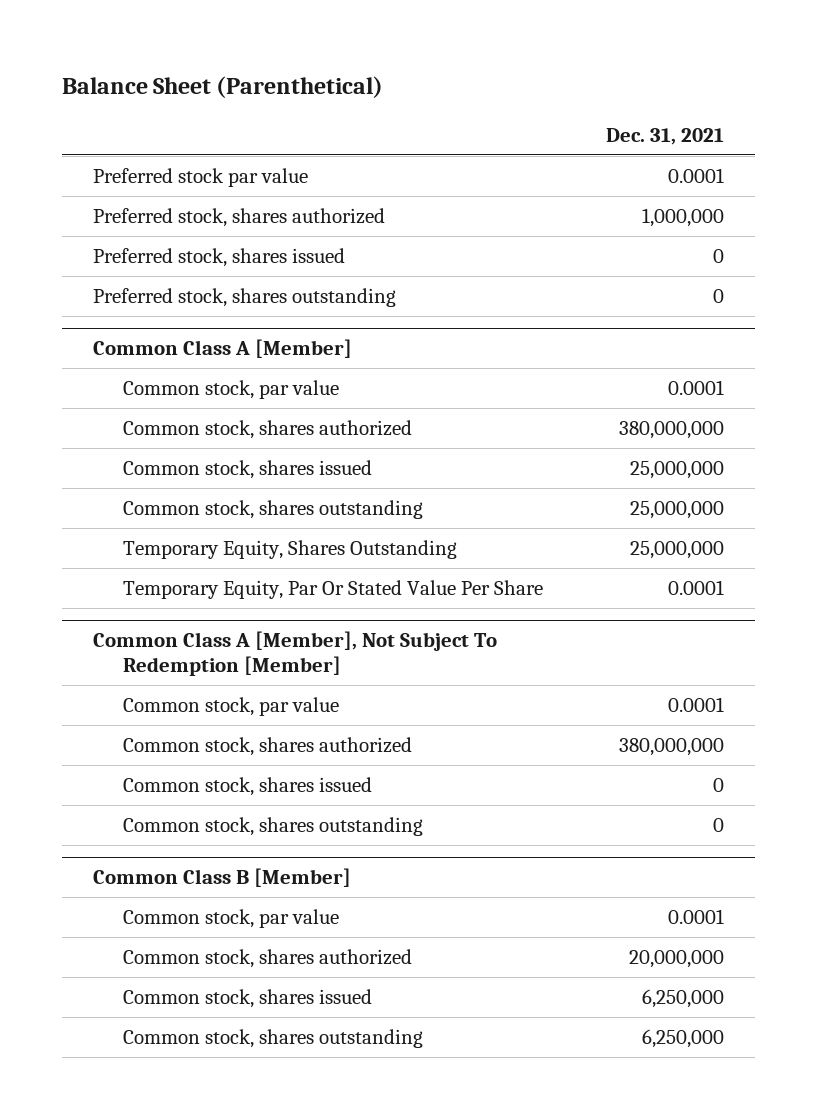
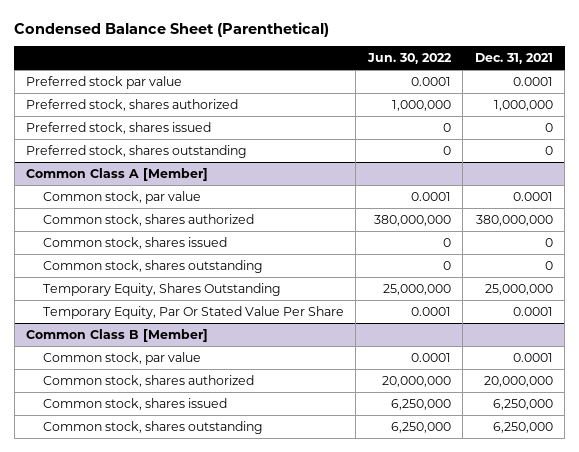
- Balance Sheet (Parenthetical)
+ Condensed Balance Sheet (Parenthetical)
- | Dec. 31, 2021
+ | Jun. 30, 2022 | Dec. 31, 2021
@ Common Class A [Member]
- Common stock, shares issued | 25,000,000
- Common stock, shares outstanding | 25,000,000
- Common Class A [Member], Not Subject To Redemption [Member]
- Common stock, par value | 0.0001
- Common stock, shares authorized | 380,000,000
@ Common Class A [Member]
moved down: Temporary Equity, Shares Outstanding | 25,000,000 | 25,000,000
moved down: Temporary Equity, Par Or Stated Value Per Share | 0.0001 | 0.0001

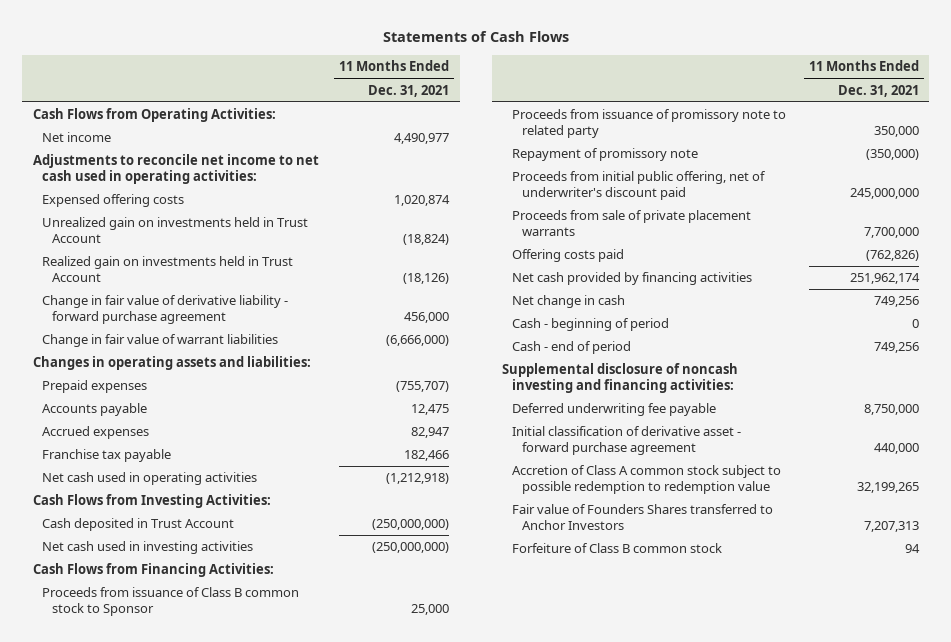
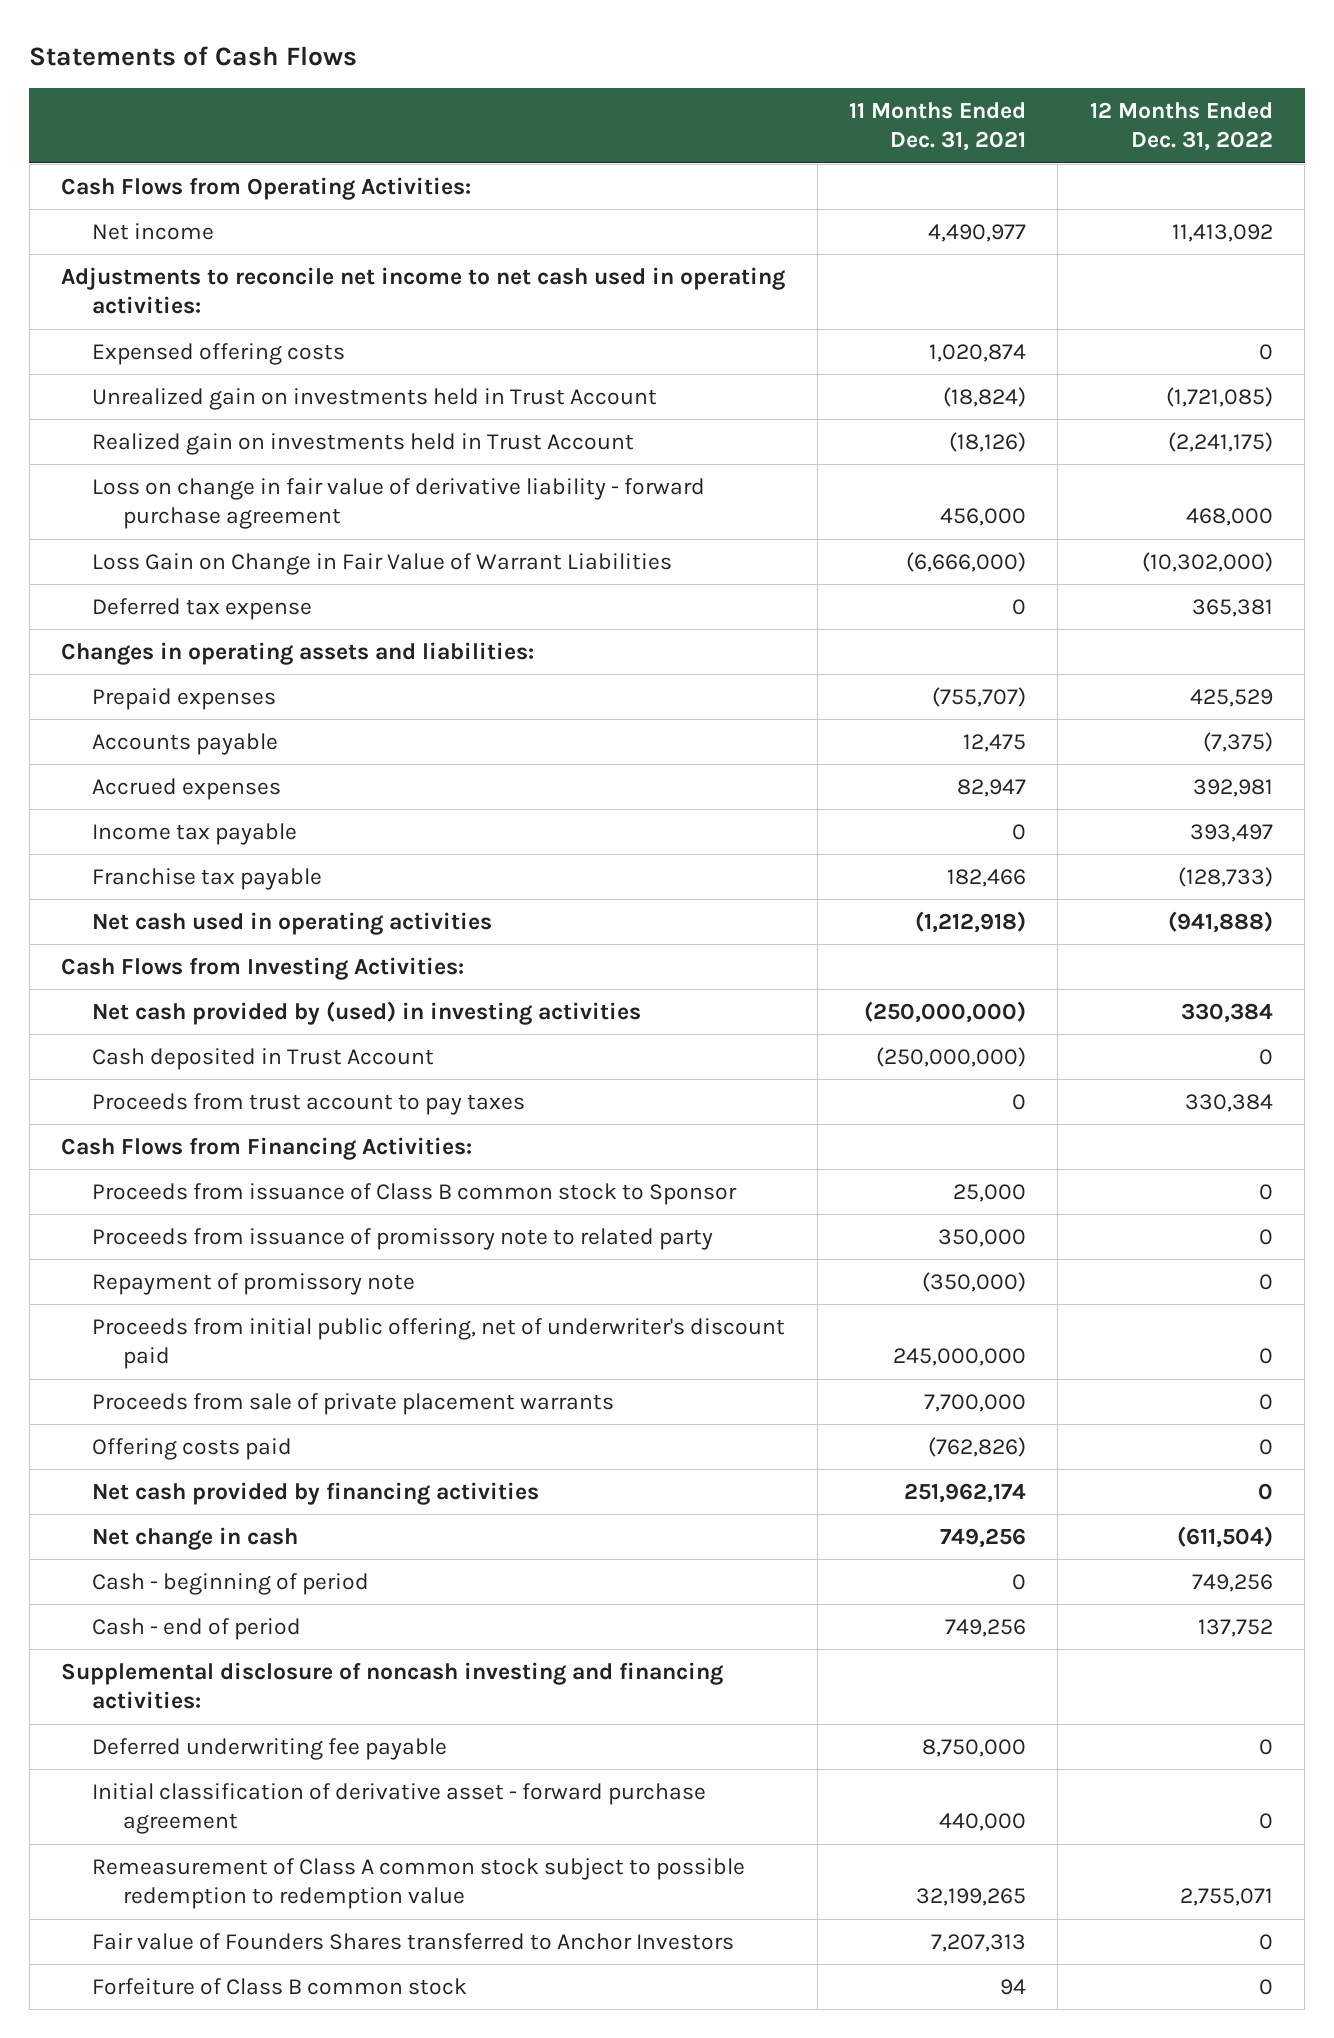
- | 11 Months Ended Dec. 31, 2021
+ | 11 Months Ended Dec. 31, 2021 | 12 Months Ended Dec. 31, 2022
- Change in fair value of derivative liability - forward purchase agreement | 456,000
- Change in fair value of warrant liabilities | (6,666,000)
+ Loss on change in fair value of derivative liability - forward purchase agreement | 456,000 | 468,000
+ Loss Gain on Change in Fair Value of Warrant Liabilities | (6,666,000) | (10,302,000)
+ Deferred tax expense | 0 | 365,381
+ Income tax payable | 0 | 393,497
+ Net cash provided by (used) in investing activities | (250,000,000) | 330,384
- Net cash used in investing activities | (250,000,000)
+ Proceeds from trust account to pay taxes | 0 | 330,384
- Accretion of Class A common stock subject to possible redemption to redemption value | 32,199,265
+ Remeasurement of Class A common stock subject to possible redemption to redemption value | 32,199,265 | 2,755,071

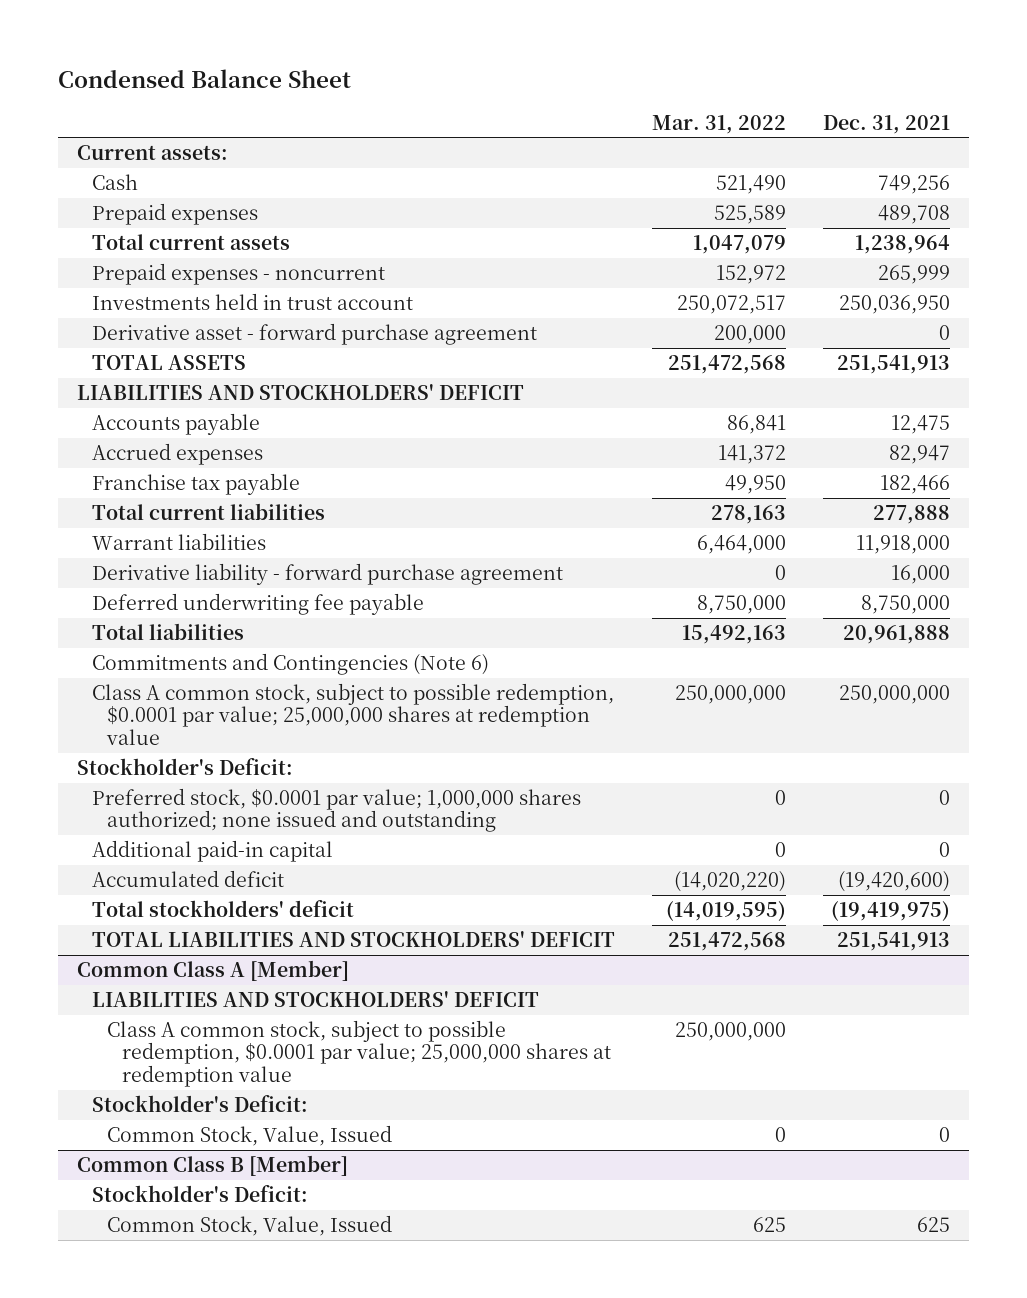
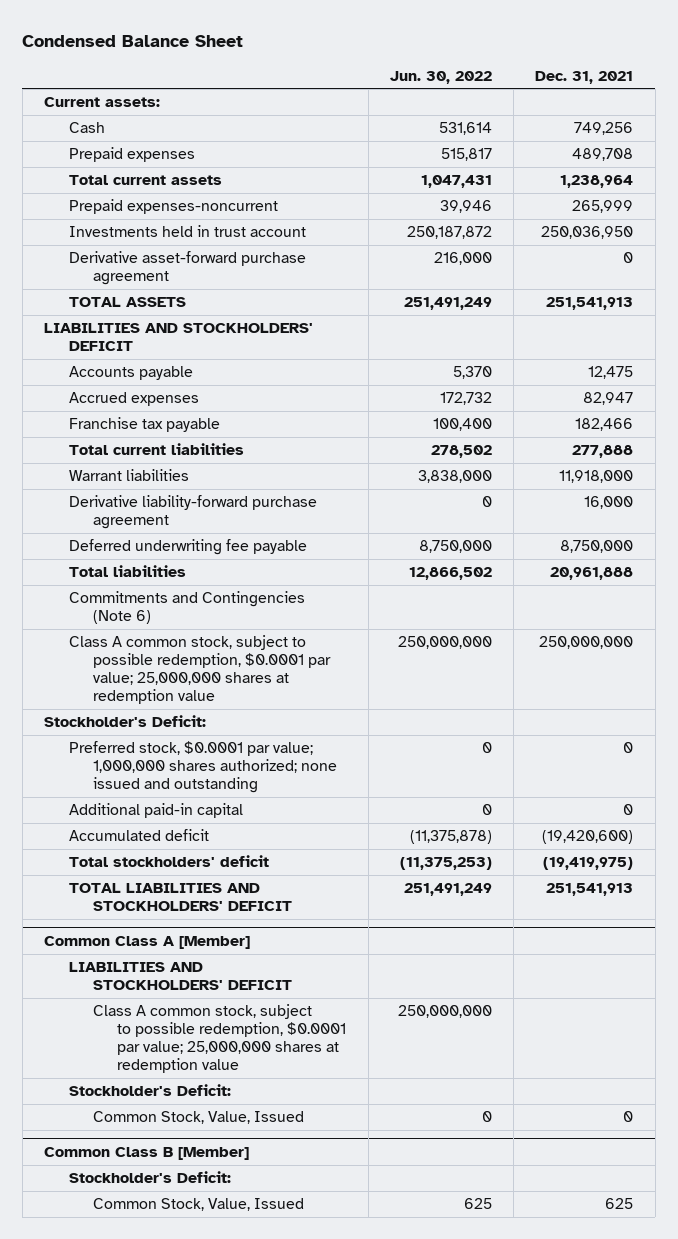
- | Mar. 31, 2022 | Dec. 31, 2021
+ | Jun. 30, 2022 | Dec. 31, 2021
- Prepaid expenses - noncurrent | 152,972 | 265,999
+ Prepaid expenses-noncurrent | 39,946 | 265,999
- Derivative asset - forward purchase agreement | 200,000 | 0
+ Derivative asset-forward purchase agreement | 216,000 | 0
- Derivative liability - forward purchase agreement | 0 | 16,000
+ Derivative liability-forward purchase agreement | 0 | 16,000

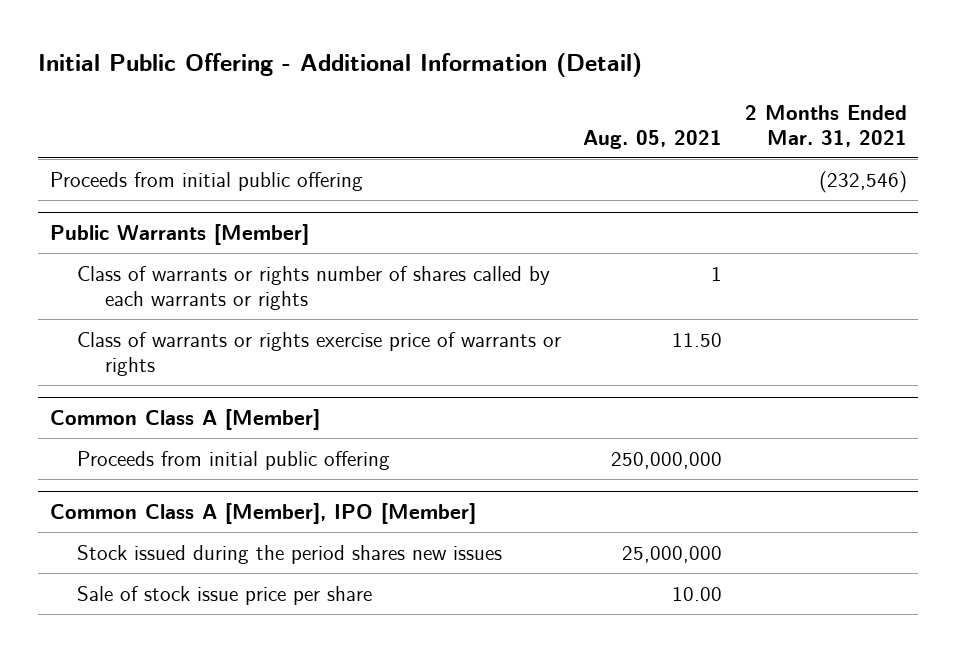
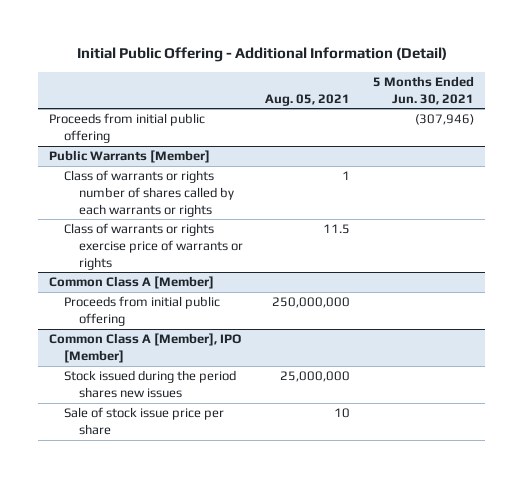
- | Aug. 05, 2021 | 2 Months Ended Mar. 31, 2021
+ | Aug. 05, 2021 | 5 Months Ended Jun. 30, 2021
@ Public Warrants [Member]
- Class of warrants or rights exercise price of warrants or rights | 11.50 |
+ Class of warrants or rights exercise price of warrants or rights | 11.5 |
@ Common Class A [Member], IPO [Member]
- Sale of stock issue price per share | 10.00 |
+ Sale of stock issue price per share | 10 |

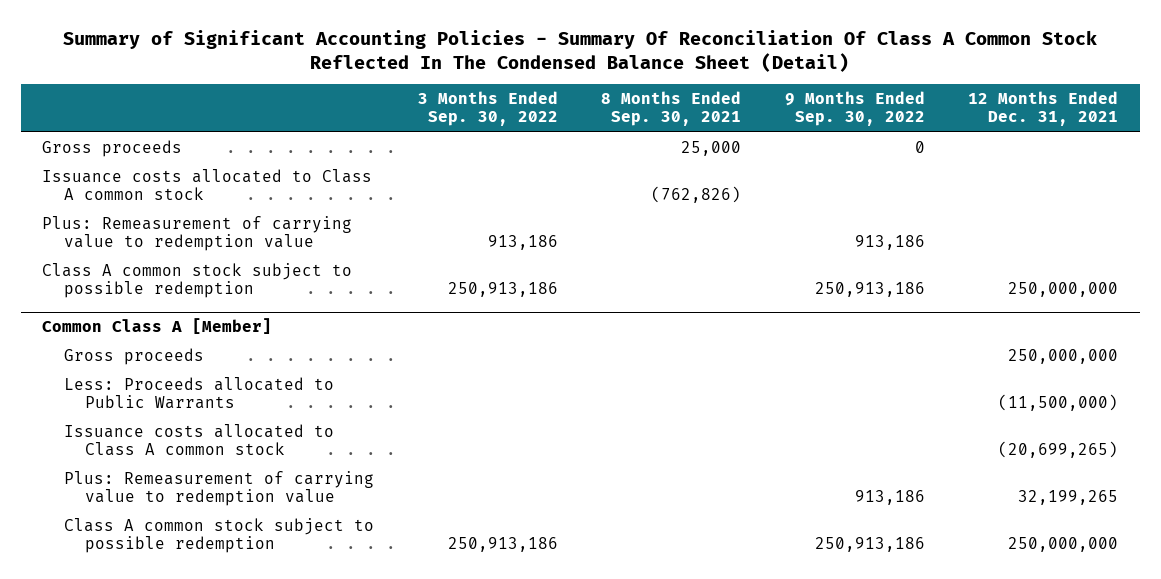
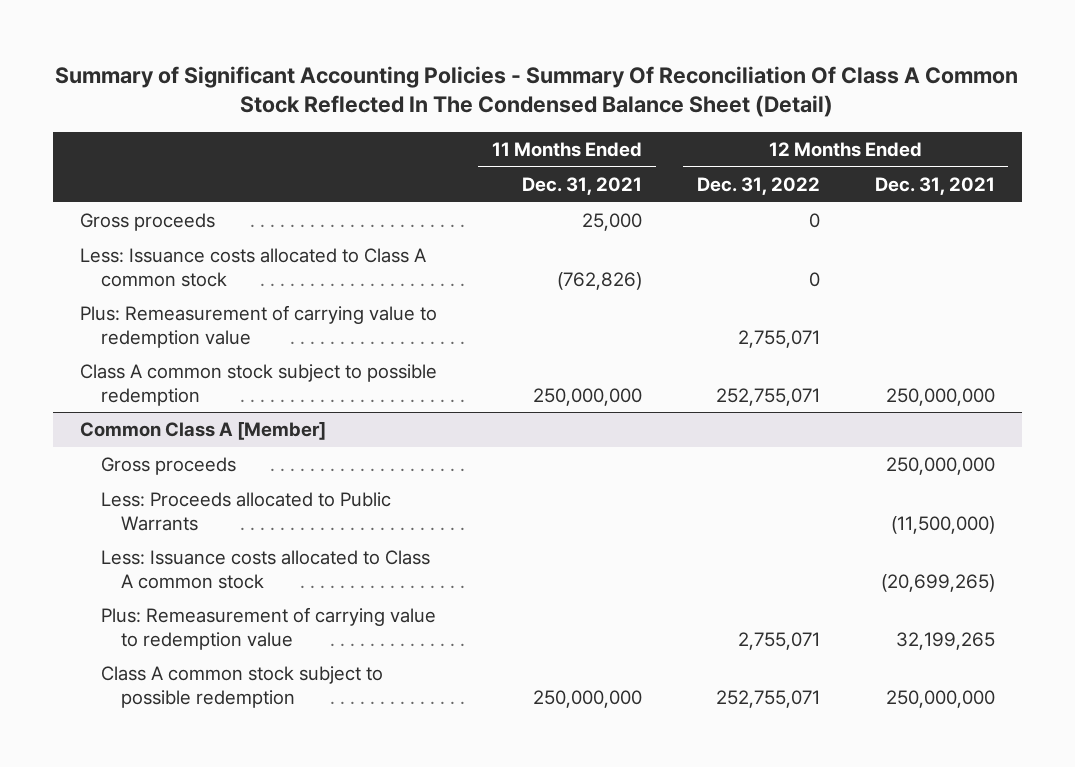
- | 3 Months Ended Sep. 30, 2022 | 8 Months Ended Sep. 30, 2021 | 9 Months Ended Sep. 30, 2022 | 12 Months Ended Dec. 31, 2021
+ | 11 Months Ended Dec. 31, 2021 | 12 Months Ended Dec. 31, 2022 | 12 Months Ended Dec. 31, 2021
- Issuance costs allocated to Class A common stock | | (762,826) | |
+ Less: Issuance costs allocated to Class A common stock | (762,826) | 0 |
@ Common Class A [Member]
- Issuance costs allocated to Class A common stock | | | | (20,699,265)
+ Less: Issuance costs allocated to Class A common stock | | | (20,699,265)

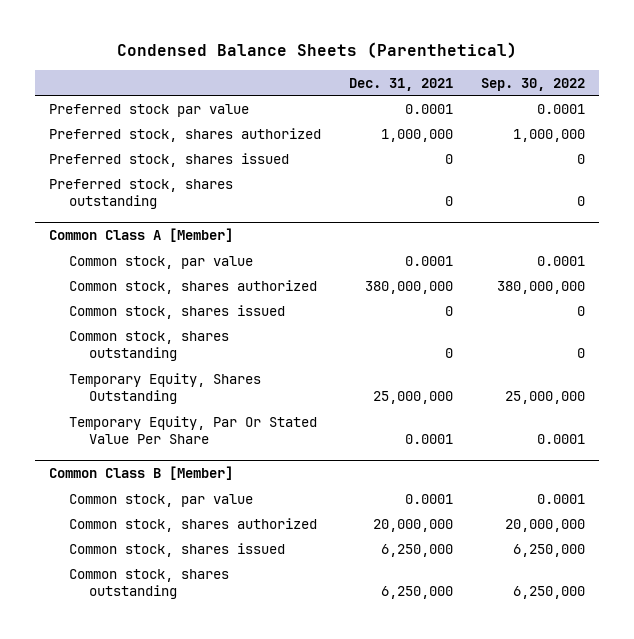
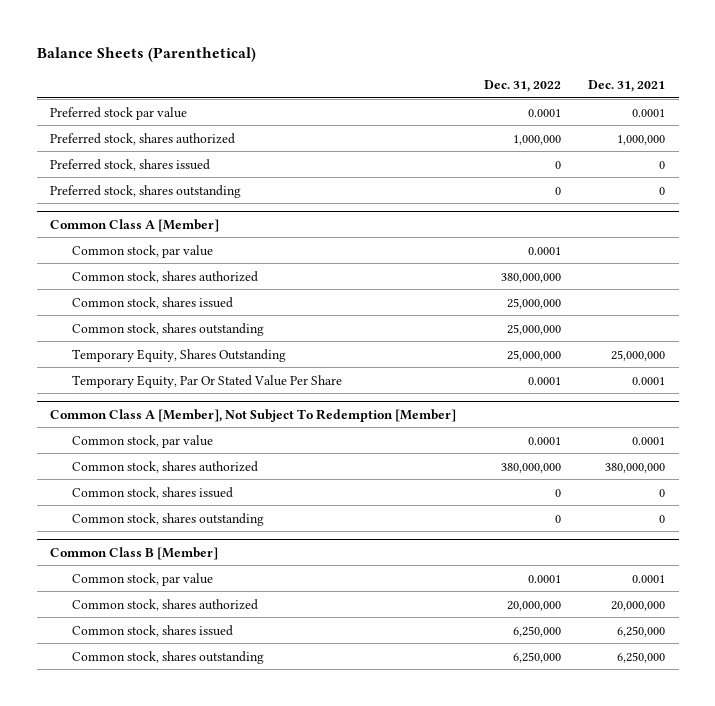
- Condensed Balance Sheets (Parenthetical)
+ Balance Sheets (Parenthetical)
- | Dec. 31, 2021 | Sep. 30, 2022
+ | Dec. 31, 2022 | Dec. 31, 2021
@ Common Class A [Member]
+ Common stock, par value | 0.0001 |
+ Common stock, shares authorized | 380,000,000 |
+ Common stock, shares issued | 25,000,000 |
+ Common stock, shares outstanding | 25,000,000 |
moved up: Temporary Equity, Shares Outstanding | 25,000,000 | 25,000,000
moved up: Temporary Equity, Par Or Stated Value Per Share | 0.0001 | 0.0001
+ Common Class A [Member], Not Subject To Redemption [Member]

